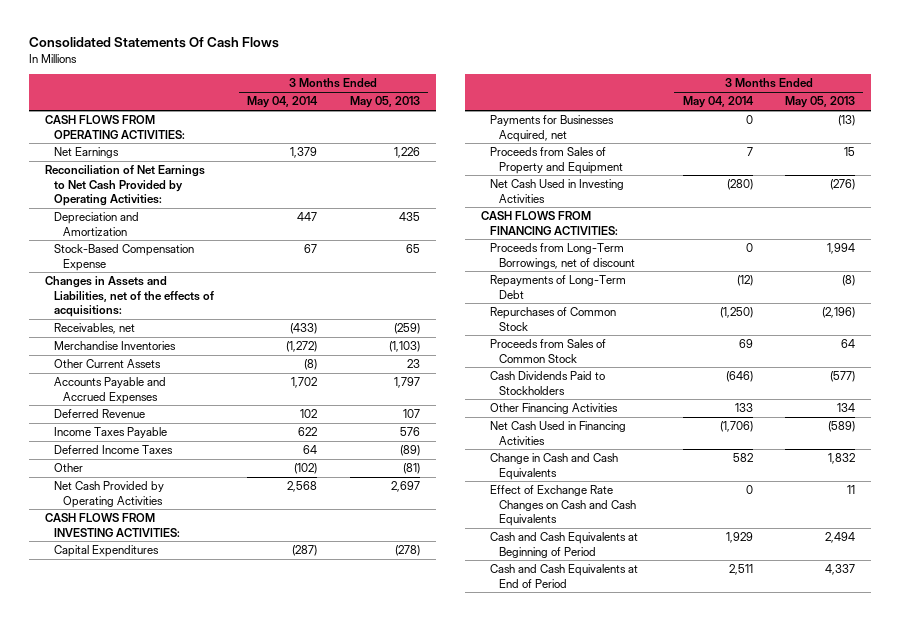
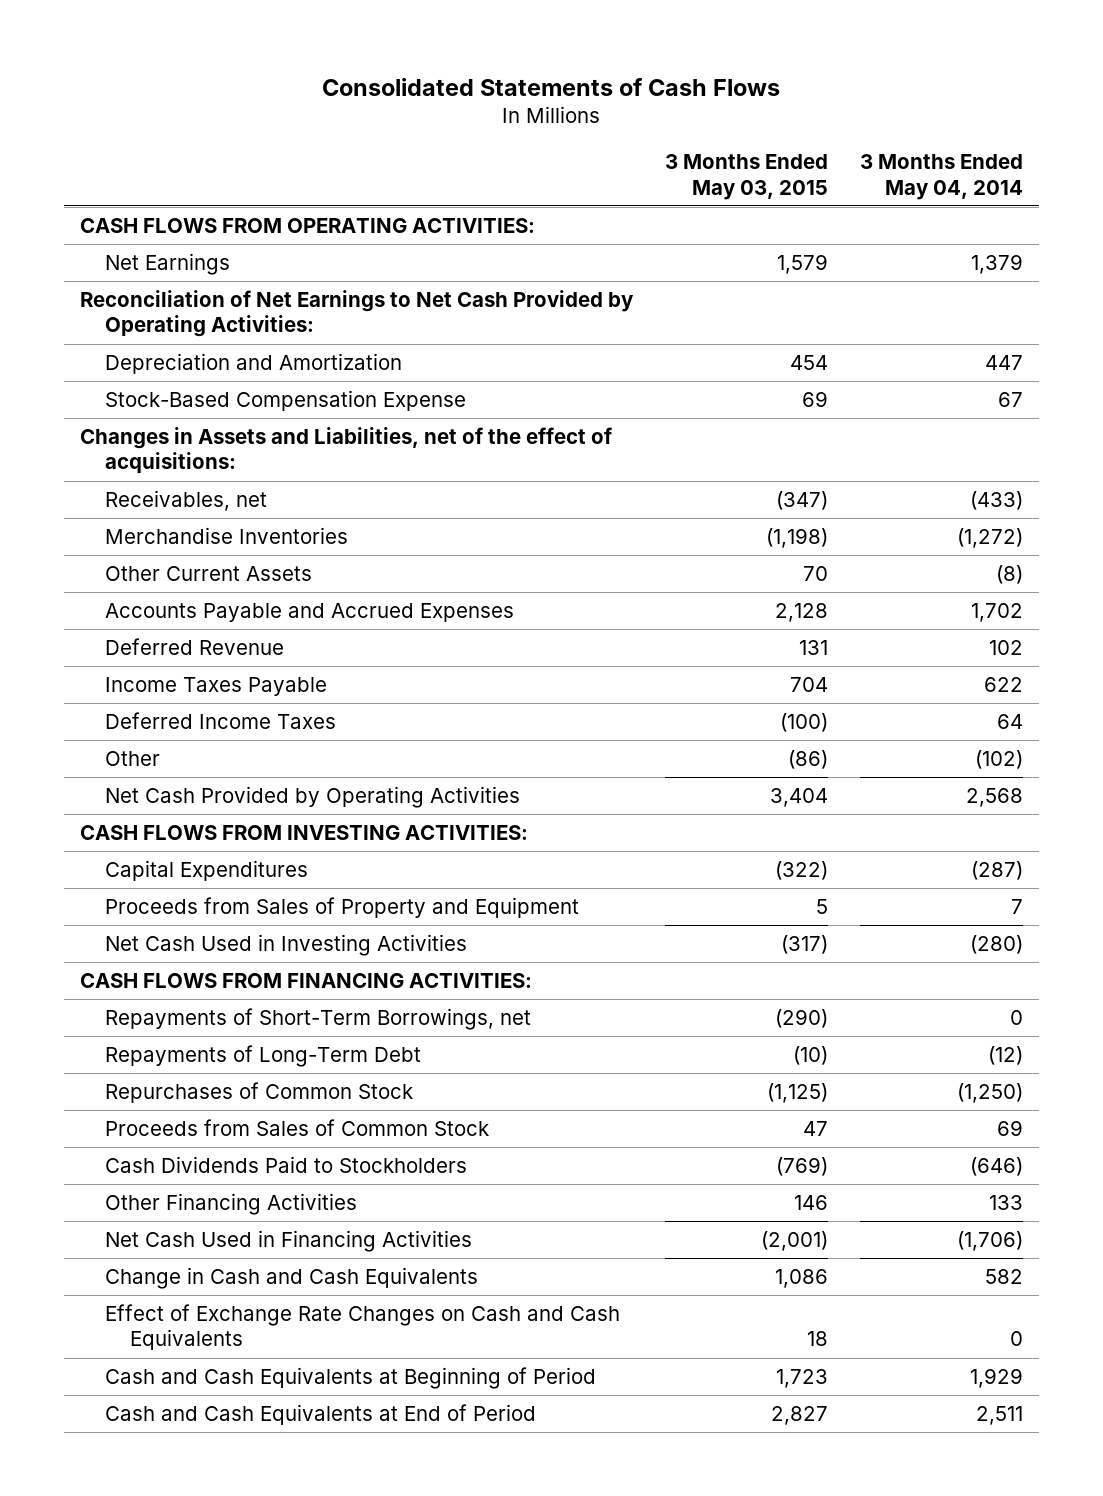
- Consolidated Statements Of Cash Flows
+ Consolidated Statements of Cash Flows
- | 3 Months Ended May 04, 2014 | 3 Months Ended May 05, 2013
+ | 3 Months Ended May 03, 2015 | 3 Months Ended May 04, 2014
- Changes in Assets and Liabilities, net of the effects of acquisitions:
+ Changes in Assets and Liabilities, net of the effect of acquisitions:
- Payments for Businesses Acquired, net | 0 | (13)
- Proceeds from Long-Term Borrowings, net of discount | 0 | 1,994
+ Repayments of Short-Term Borrowings, net | (290) | 0

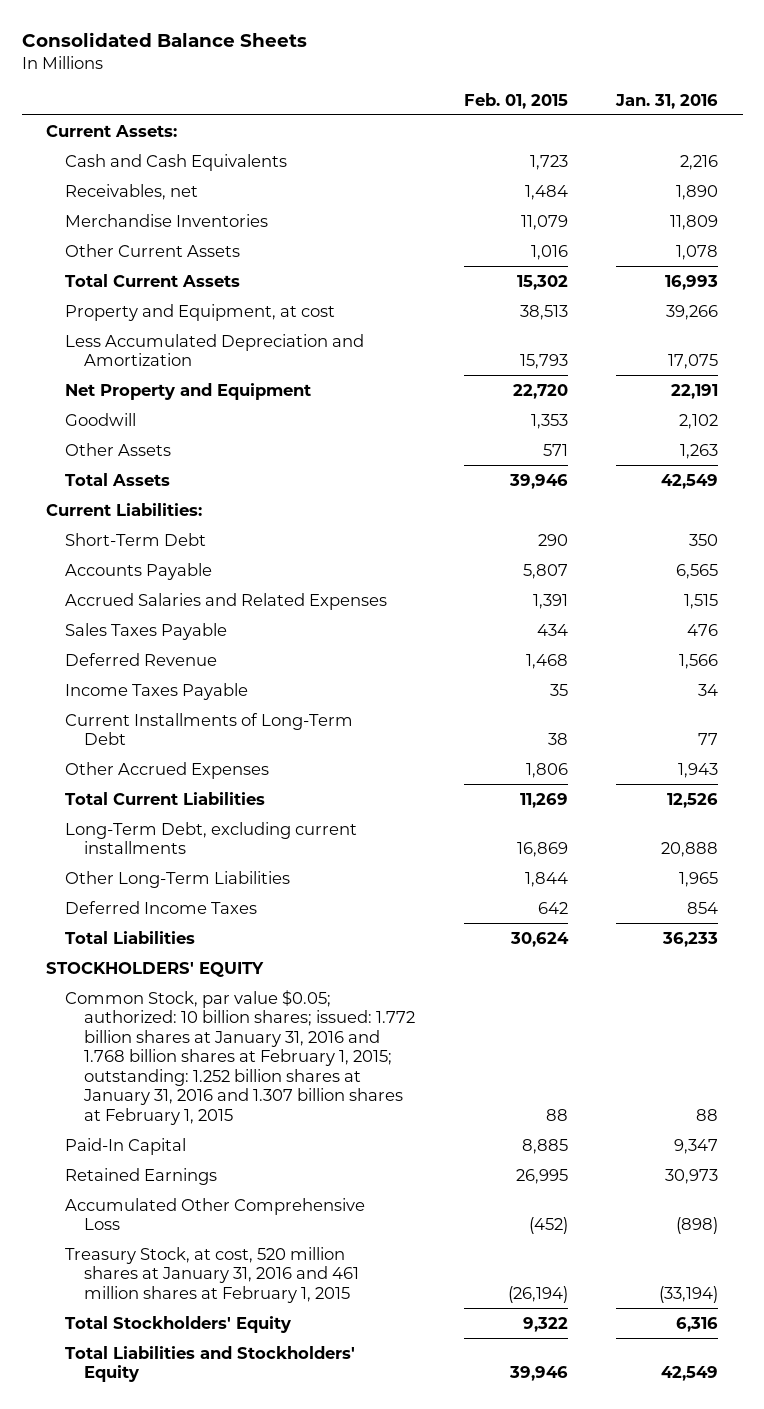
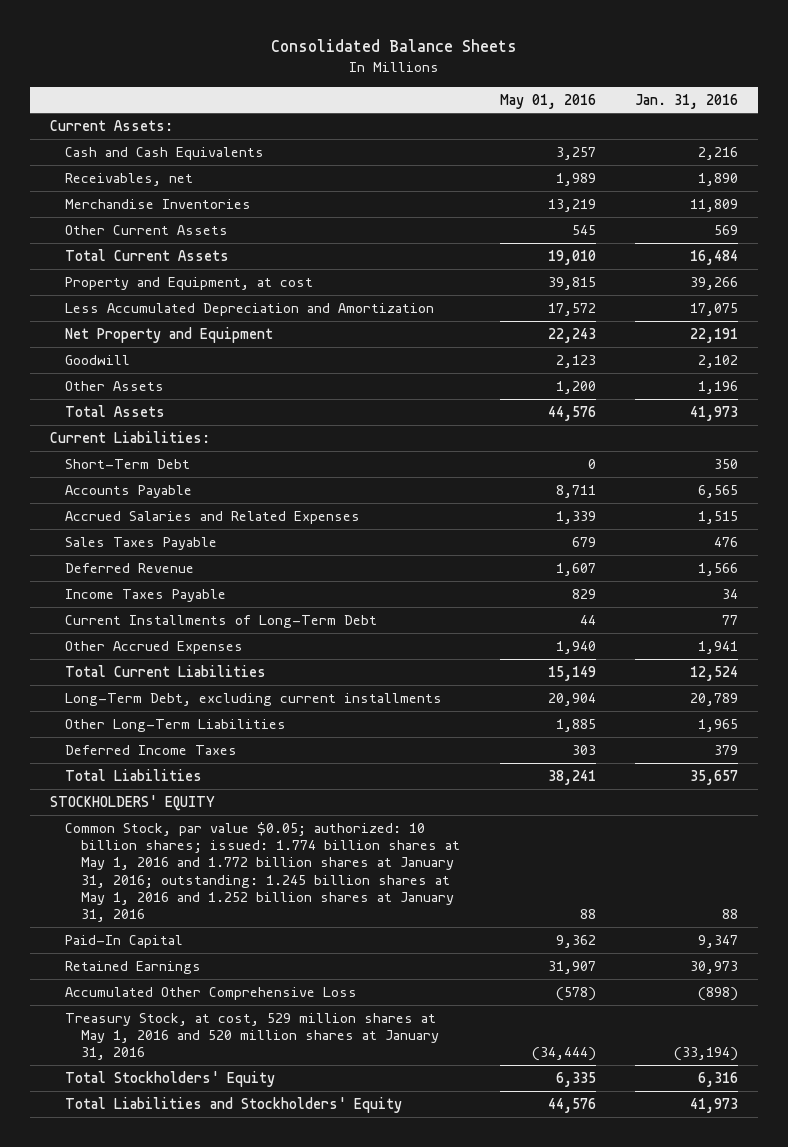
- | Feb. 01, 2015 | Jan. 31, 2016
+ | May 01, 2016 | Jan. 31, 2016
- Other Current Assets | 1,016 | 1,078
- Total Current Assets | 15,302 | 16,993
+ Other Current Assets | 545 | 569
+ Total Current Assets | 19,010 | 16,484
- Other Assets | 571 | 1,263
- Total Assets | 39,946 | 42,549
+ Other Assets | 1,200 | 1,196
+ Total Assets | 44,576 | 41,973
- Other Accrued Expenses | 1,806 | 1,943
- Total Current Liabilities | 11,269 | 12,526
- Long-Term Debt, excluding current installments | 16,869 | 20,888
+ Other Accrued Expenses | 1,940 | 1,941
+ Total Current Liabilities | 15,149 | 12,524
+ Long-Term Debt, excluding current installments | 20,904 | 20,789
- Deferred Income Taxes | 642 | 854
- Total Liabilities | 30,624 | 36,233
+ Deferred Income Taxes | 303 | 379
+ Total Liabilities | 38,241 | 35,657
- Common Stock, par value $0.05; authorized: 10 billion shares; issued: 1.772 billion shares at January 31, 2016 and 1.768 billion shares at February 1, 2015; outstanding: 1.252 billion shares at January 31, 2016 and 1.307 billion shares at February 1, 2015 | 88 | 88
+ Common Stock, par value $0.05; authorized: 10 billion shares; issued: 1.774 billion shares at May 1, 2016 and 1.772 billion shares at January 31, 2016; outstanding: 1.245 billion shares at May 1, 2016 and 1.252 billion shares at January 31, 2016 | 88 | 88
- Treasury Stock, at cost, 520 million shares at January 31, 2016 and 461 million shares at February 1, 2015 | (26,194) | (33,194)
+ Treasury Stock, at cost, 529 million shares at May 1, 2016 and 520 million shares at January 31, 2016 | (34,444) | (33,194)
- Total Liabilities and Stockholders' Equity | 39,946 | 42,549
+ Total Liabilities and Stockholders' Equity | 44,576 | 41,973

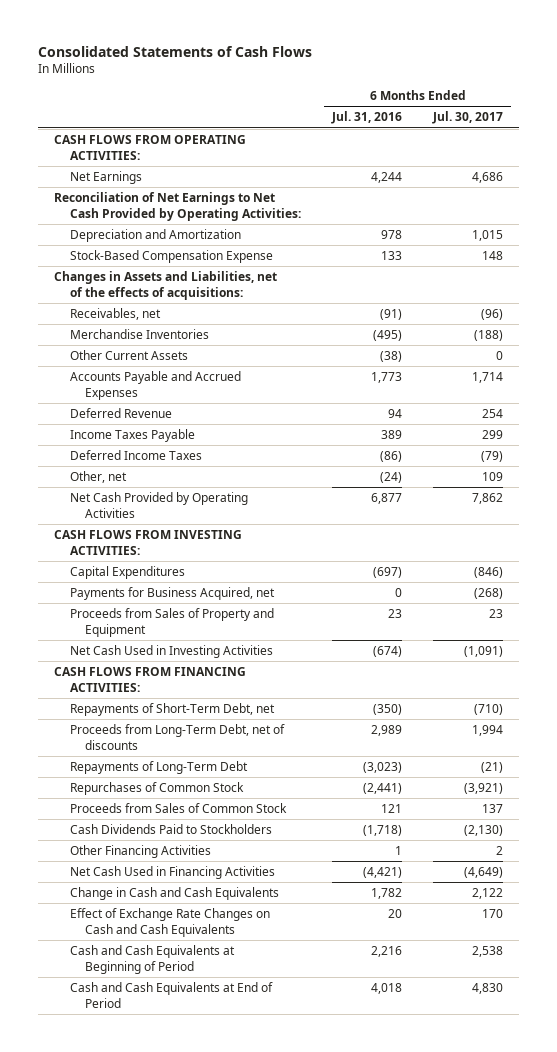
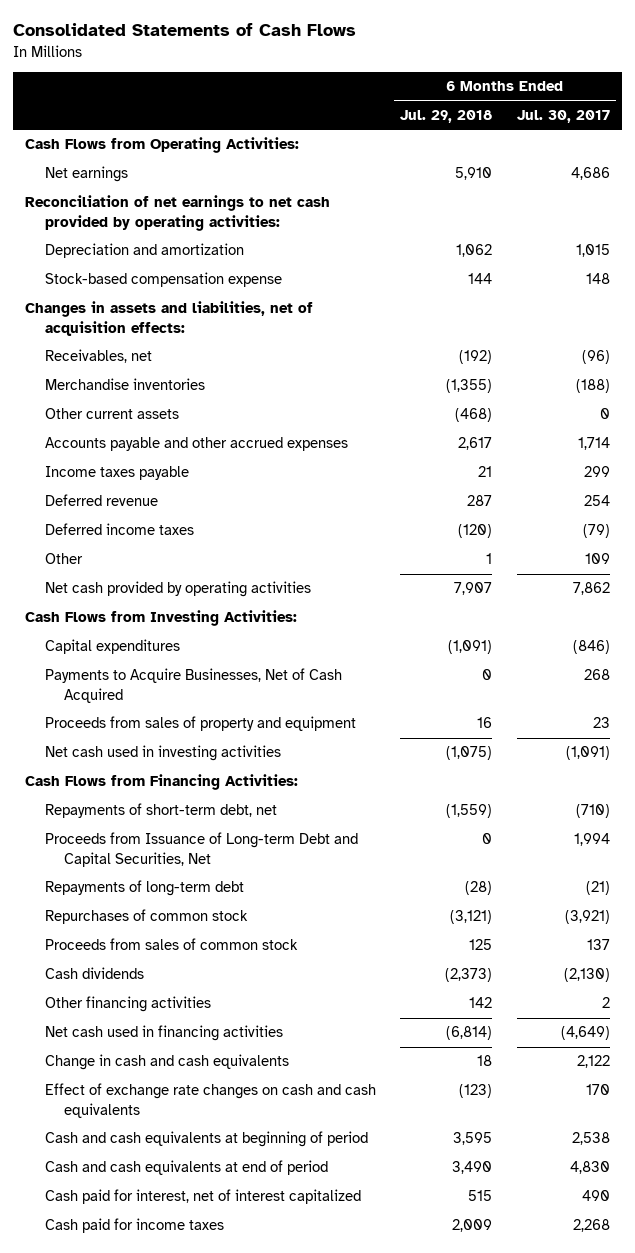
- | 6 Months Ended Jul. 31, 2016 | 6 Months Ended Jul. 30, 2017
+ | 6 Months Ended Jul. 29, 2018 | 6 Months Ended Jul. 30, 2017
- CASH FLOWS FROM OPERATING ACTIVITIES:
- Net Earnings | 4,244 | 4,686
- Reconciliation of Net Earnings to Net Cash Provided by Operating Activities:
- Depreciation and Amortization | 978 | 1,015
- Stock-Based Compensation Expense | 133 | 148
- Changes in Assets and Liabilities, net of the effects of acquisitions:
+ Cash Flows from Operating Activities:
+ Net earnings | 5,910 | 4,686
+ Reconciliation of net earnings to net cash provided by operating activities:
+ Depreciation and amortization | 1,062 | 1,015
+ Stock-based compensation expense | 144 | 148
+ Changes in assets and liabilities, net of acquisition effects:
- Merchandise Inventories | (495) | (188)
- Other Current Assets | (38) | 0
- Accounts Payable and Accrued Expenses | 1,773 | 1,714
- Deferred Revenue | 94 | 254
- Income Taxes Payable | 389 | 299
- Deferred Income Taxes | (86) | (79)
- Other, net | (24) | 109
- Net Cash Provided by Operating Activities | 6,877 | 7,862
- CASH FLOWS FROM INVESTING ACTIVITIES:
- Capital Expenditures | (697) | (846)
- Payments for Business Acquired, net | 0 | (268)
- Proceeds from Sales of Property and Equipment | 23 | 23
- Net Cash Used in Investing Activities | (674) | (1,091)
- CASH FLOWS FROM FINANCING ACTIVITIES:
- Repayments of Short-Term Debt, net | (350) | (710)
- Proceeds from Long-Term Debt, net of discounts | 2,989 | 1,994
- Repayments of Long-Term Debt | (3,023) | (21)
- Repurchases of Common Stock | (2,441) | (3,921)
- Proceeds from Sales of Common Stock | 121 | 137
- Cash Dividends Paid to Stockholders | (1,718) | (2,130)
- Other Financing Activities | 1 | 2
- Net Cash Used in Financing Activities | (4,421) | (4,649)
- Change in Cash and Cash Equivalents | 1,782 | 2,122
- Effect of Exchange Rate Changes on Cash and Cash Equivalents | 20 | 170
- Cash and Cash Equivalents at Beginning of Period | 2,216 | 2,538
- Cash and Cash Equivalents at End of Period | 4,018 | 4,830
+ Merchandise inventories | (1,355) | (188)
+ Other current assets | (468) | 0
+ Accounts payable and other accrued expenses | 2,617 | 1,714
+ Income taxes payable | 21 | 299
+ Deferred revenue | 287 | 254
+ Deferred income taxes | (120) | (79)
+ Other | 1 | 109
+ Net cash provided by operating activities | 7,907 | 7,862
+ Cash Flows from Investing Activities:
+ Capital expenditures | (1,091) | (846)
+ Payments to Acquire Businesses, Net of Cash Acquired | 0 | 268
+ Proceeds from sales of property and equipment | 16 | 23
+ Net cash used in investing activities | (1,075) | (1,091)
+ Cash Flows from Financing Activities:
+ Repayments of short-term debt, net | (1,559) | (710)
+ Proceeds from Issuance of Long-term Debt and Capital Securities, Net | 0 | 1,994
+ Repayments of long-term debt | (28) | (21)
+ Repurchases of common stock | (3,121) | (3,921)
+ Proceeds from sales of common stock | 125 | 137
+ Cash dividends | (2,373) | (2,130)
+ Other financing activities | 142 | 2
+ Net cash used in financing activities | (6,814) | (4,649)
+ Change in cash and cash equivalents | 18 | 2,122
+ Effect of exchange rate changes on cash and cash equivalents | (123) | 170
+ Cash and cash equivalents at beginning of period | 3,595 | 2,538
+ Cash and cash equivalents at end of period | 3,490 | 4,830
+ Cash paid for interest, net of interest capitalized | 515 | 490
+ Cash paid for income taxes | 2,009 | 2,268

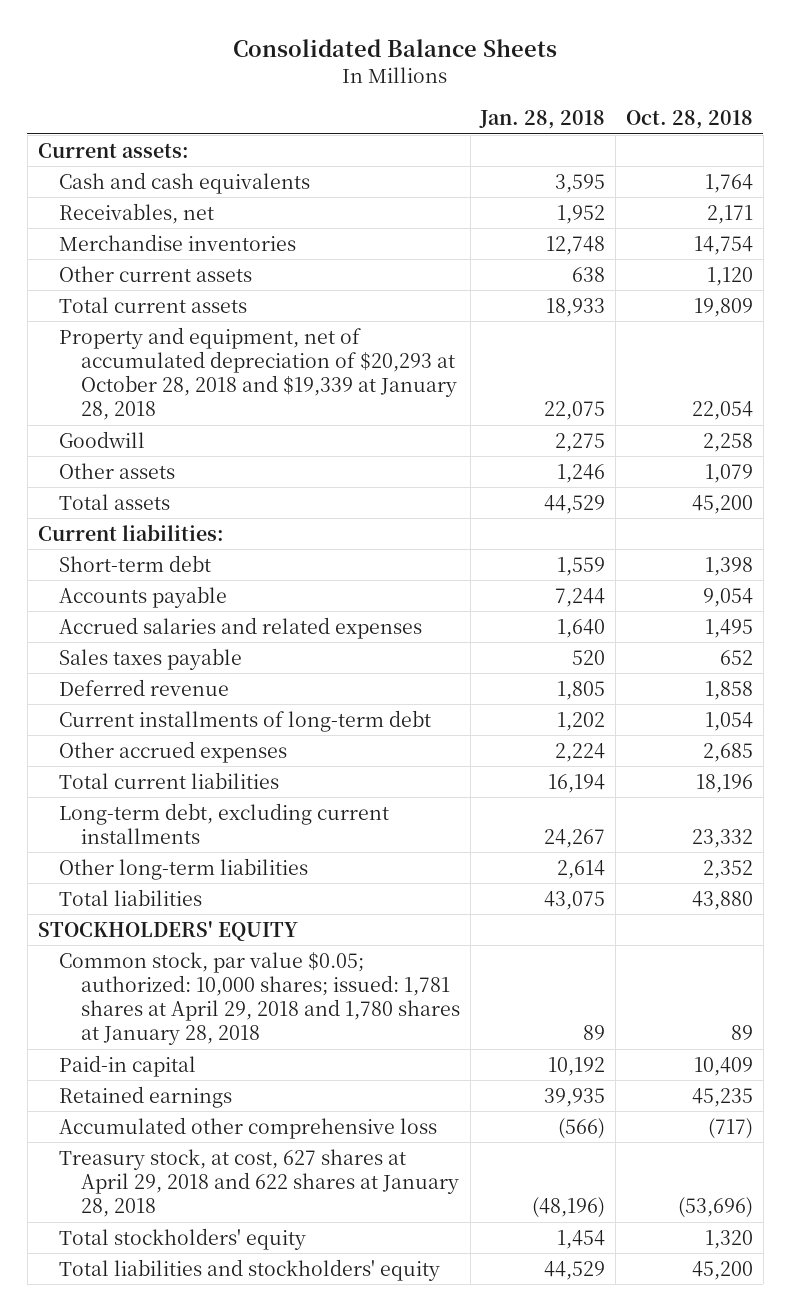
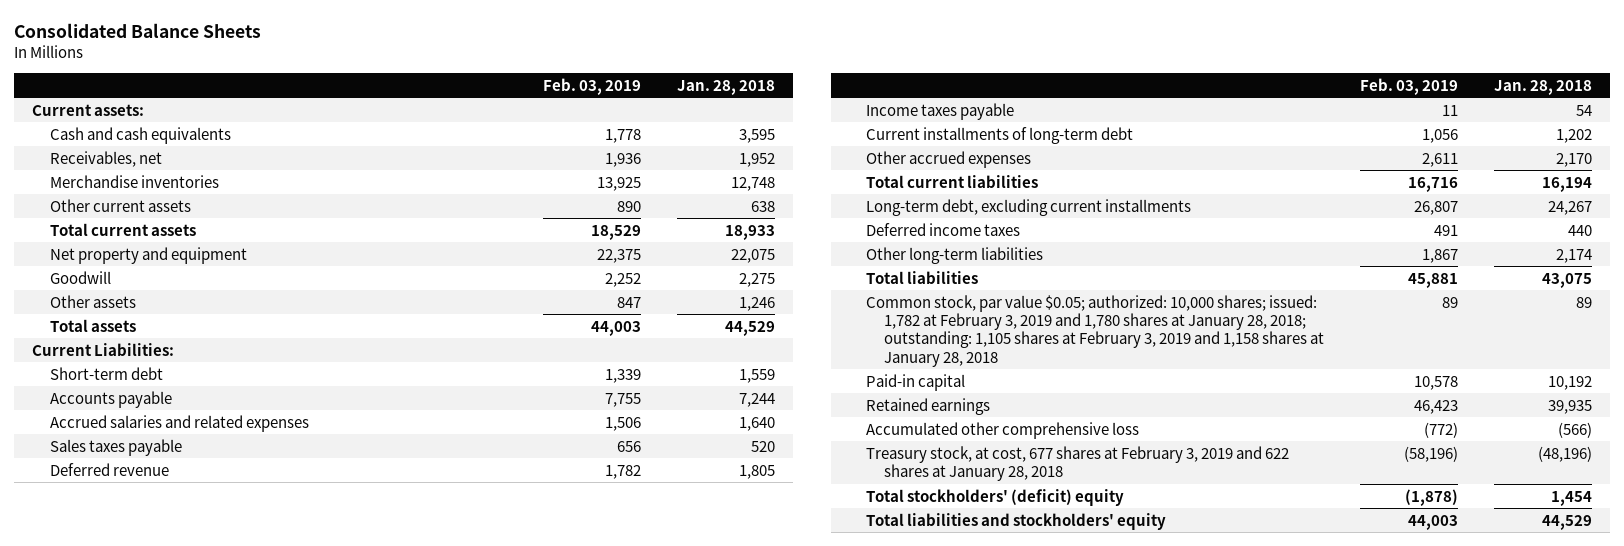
- | Jan. 28, 2018 | Oct. 28, 2018
+ | Feb. 03, 2019 | Jan. 28, 2018
- Property and equipment, net of accumulated depreciation of $20,293 at October 28, 2018 and $19,339 at January 28, 2018 | 22,075 | 22,054
+ Net property and equipment | 22,375 | 22,075
- Current liabilities:
+ Current Liabilities:
+ Income taxes payable | 11 | 54
- Other accrued expenses | 2,224 | 2,685
+ Other accrued expenses | 2,611 | 2,170
- Other long-term liabilities | 2,614 | 2,352
+ Deferred income taxes | 491 | 440
+ Other long-term liabilities | 1,867 | 2,174
- STOCKHOLDERS' EQUITY
- Common stock, par value $0.05; authorized: 10,000 shares; issued: 1,781 shares at April 29, 2018 and 1,780 shares at January 28, 2018 | 89 | 89
+ Common stock, par value $0.05; authorized: 10,000 shares; issued: 1,782 at February 3, 2019 and 1,780 shares at January 28, 2018; outstanding: 1,105 shares at February 3, 2019 and 1,158 shares at January 28, 2018 | 89 | 89
- Treasury stock, at cost, 627 shares at April 29, 2018 and 622 shares at January 28, 2018 | (48,196) | (53,696)
- Total stockholders' equity | 1,454 | 1,320
+ Treasury stock, at cost, 677 shares at February 3, 2019 and 622 shares at January 28, 2018 | (58,196) | (48,196)
+ Total stockholders' (deficit) equity | (1,878) | 1,454

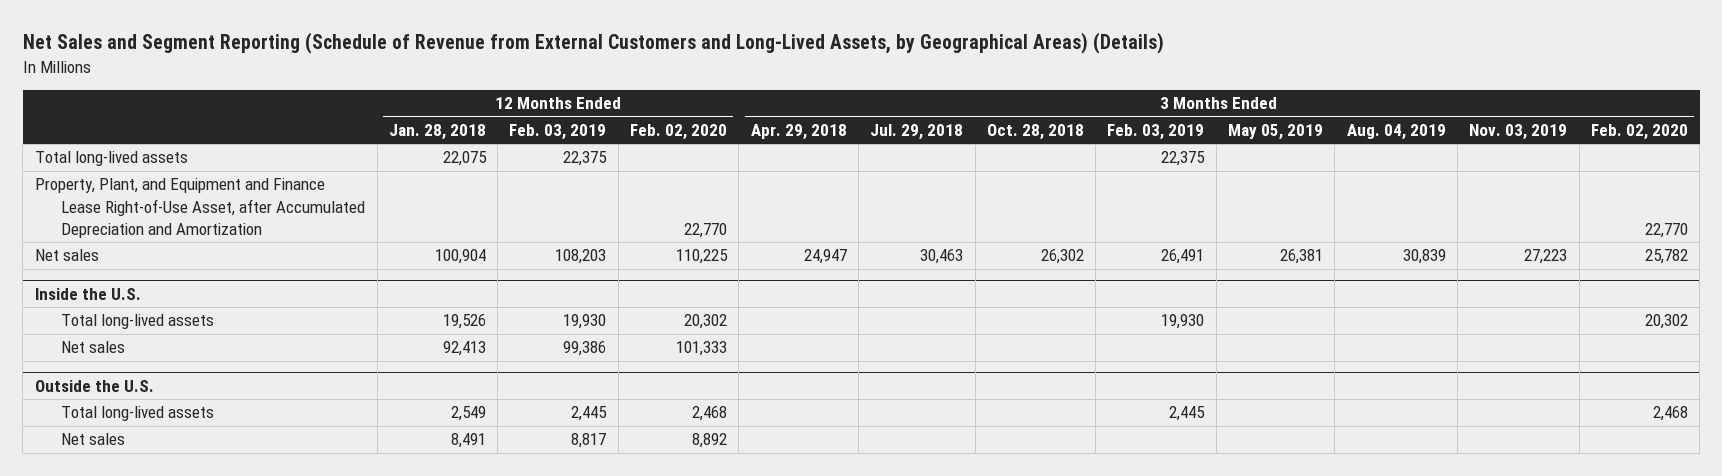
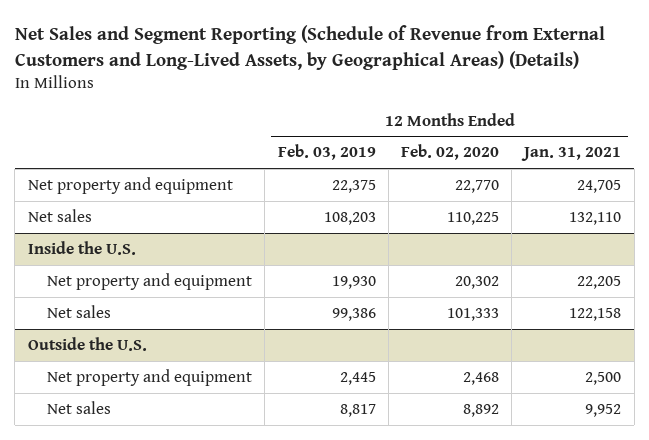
- | 12 Months Ended Jan. 28, 2018 | 12 Months Ended Feb. 03, 2019 | 12 Months Ended Feb. 02, 2020 | 3 Months Ended Apr. 29, 2018 | 3 Months Ended Jul. 29, 2018 | 3 Months Ended Oct. 28, 2018 | 3 Months Ended Feb. 03, 2019 | 3 Months Ended May 05, 2019 | 3 Months Ended Aug. 04, 2019 | 3 Months Ended Nov. 03, 2019 | 3 Months Ended Feb. 02, 2020
+ | 12 Months Ended Feb. 03, 2019 | 12 Months Ended Feb. 02, 2020 | 12 Months Ended Jan. 31, 2021
- Total long-lived assets | 22,075 | 22,375 | | | | | 22,375 | | | |
- Property, Plant, and Equipment and Finance Lease Right-of-Use Asset, after Accumulated Depreciation and Amortization | | | 22,770 | | | | | | | | 22,770
+ Net property and equipment | 22,375 | 22,770 | 24,705
@ Inside the U.S.
- Total long-lived assets | 19,526 | 19,930 | 20,302 | | | | 19,930 | | | | 20,302
+ Net property and equipment | 19,930 | 20,302 | 22,205
@ Outside the U.S.
- Total long-lived assets | 2,549 | 2,445 | 2,468 | | | | 2,445 | | | | 2,468
+ Net property and equipment | 2,445 | 2,468 | 2,500

